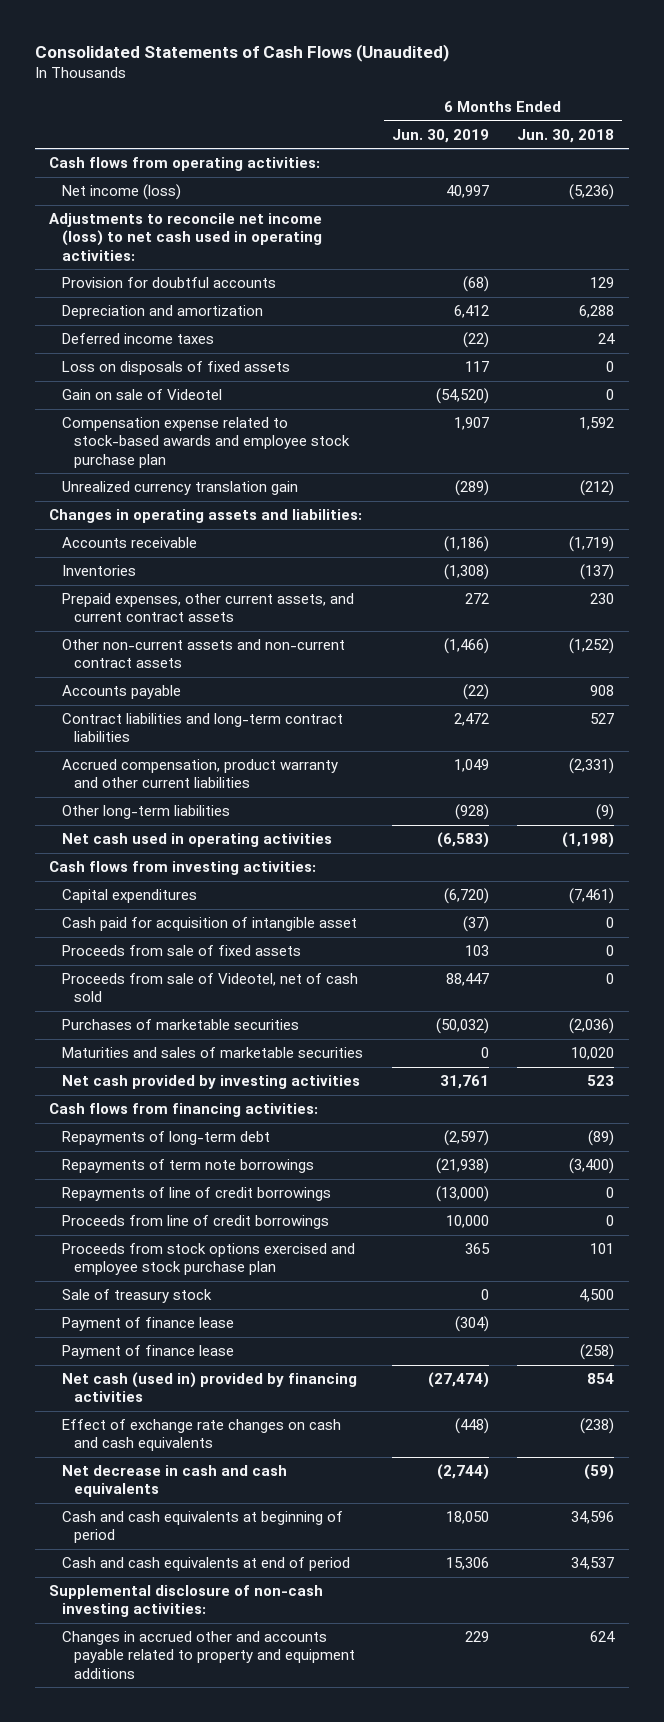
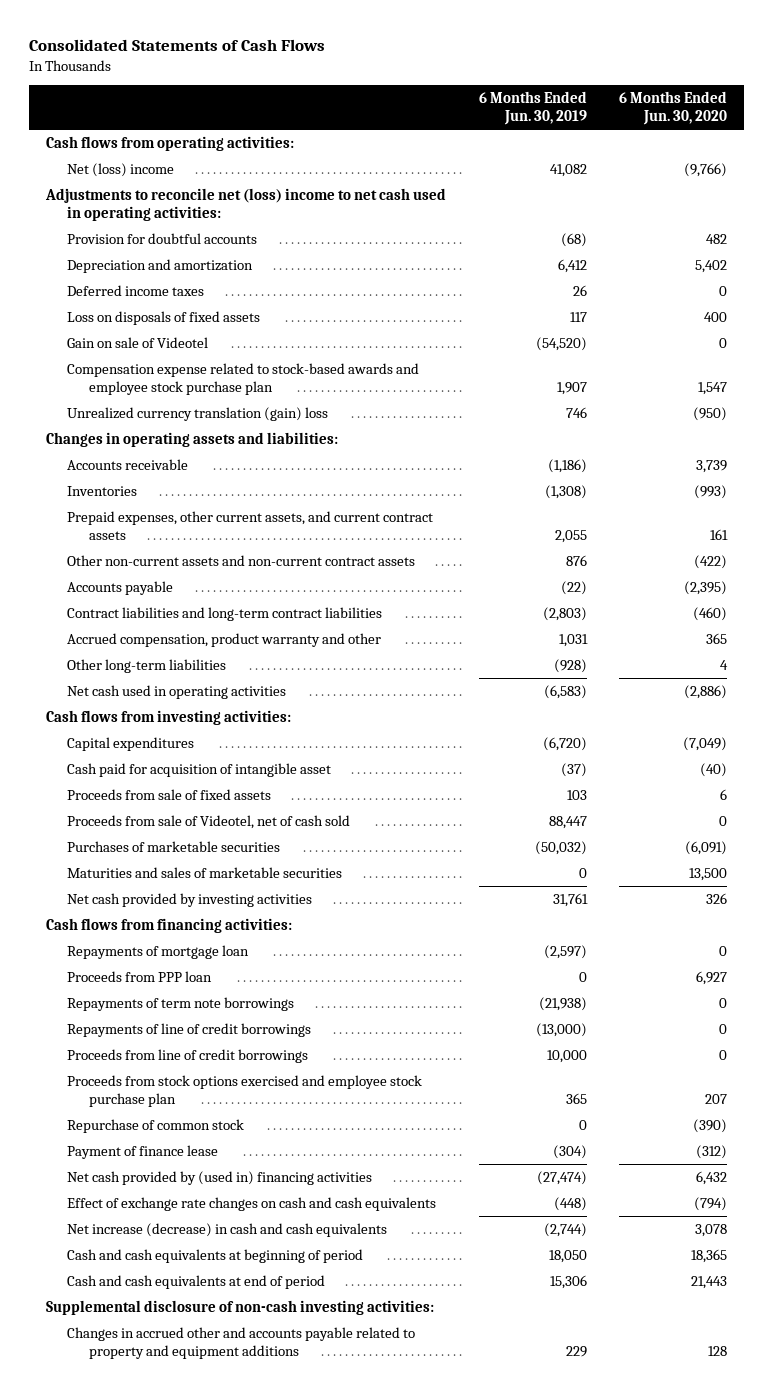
- Consolidated Statements of Cash Flows (Unaudited)
+ Consolidated Statements of Cash Flows
- | 6 Months Ended Jun. 30, 2019 | 6 Months Ended Jun. 30, 2018
+ | 6 Months Ended Jun. 30, 2019 | 6 Months Ended Jun. 30, 2020
- Net income (loss) | 40,997 | (5,236)
- Adjustments to reconcile net income (loss) to net cash used in operating activities:
+ Net (loss) income | 41,082 | (9,766)
+ Adjustments to reconcile net (loss) income to net cash used in operating activities:
- Deferred income taxes | (22) | 24
+ Deferred income taxes | 26 | 0
- Unrealized currency translation gain | (289) | (212)
+ Unrealized currency translation (gain) loss | 746 | (950)
- Prepaid expenses, other current assets, and current contract assets | 272 | 230
- Other non-current assets and non-current contract assets | (1,466) | (1,252)
+ Prepaid expenses, other current assets, and current contract assets | 2,055 | 161
+ Other non-current assets and non-current contract assets | 876 | (422)
- Contract liabilities and long-term contract liabilities | 2,472 | 527
- Accrued compensation, product warranty and other current liabilities | 1,049 | (2,331)
+ Contract liabilities and long-term contract liabilities | (2,803) | (460)
+ Accrued compensation, product warranty and other | 1,031 | 365
- Repayments of long-term debt | (2,597) | (89)
+ Repayments of mortgage loan | (2,597) | 0
+ Proceeds from PPP loan | 0 | 6,927
- Sale of treasury stock | 0 | 4,500
+ Repurchase of common stock | 0 | (390)
- Payment of finance lease | | (258)
- Net cash (used in) provided by financing activities | (27,474) | 854
+ Net cash provided by (used in) financing activities | (27,474) | 6,432
- Net decrease in cash and cash equivalents | (2,744) | (59)
+ Net increase (decrease) in cash and cash equivalents | (2,744) | 3,078

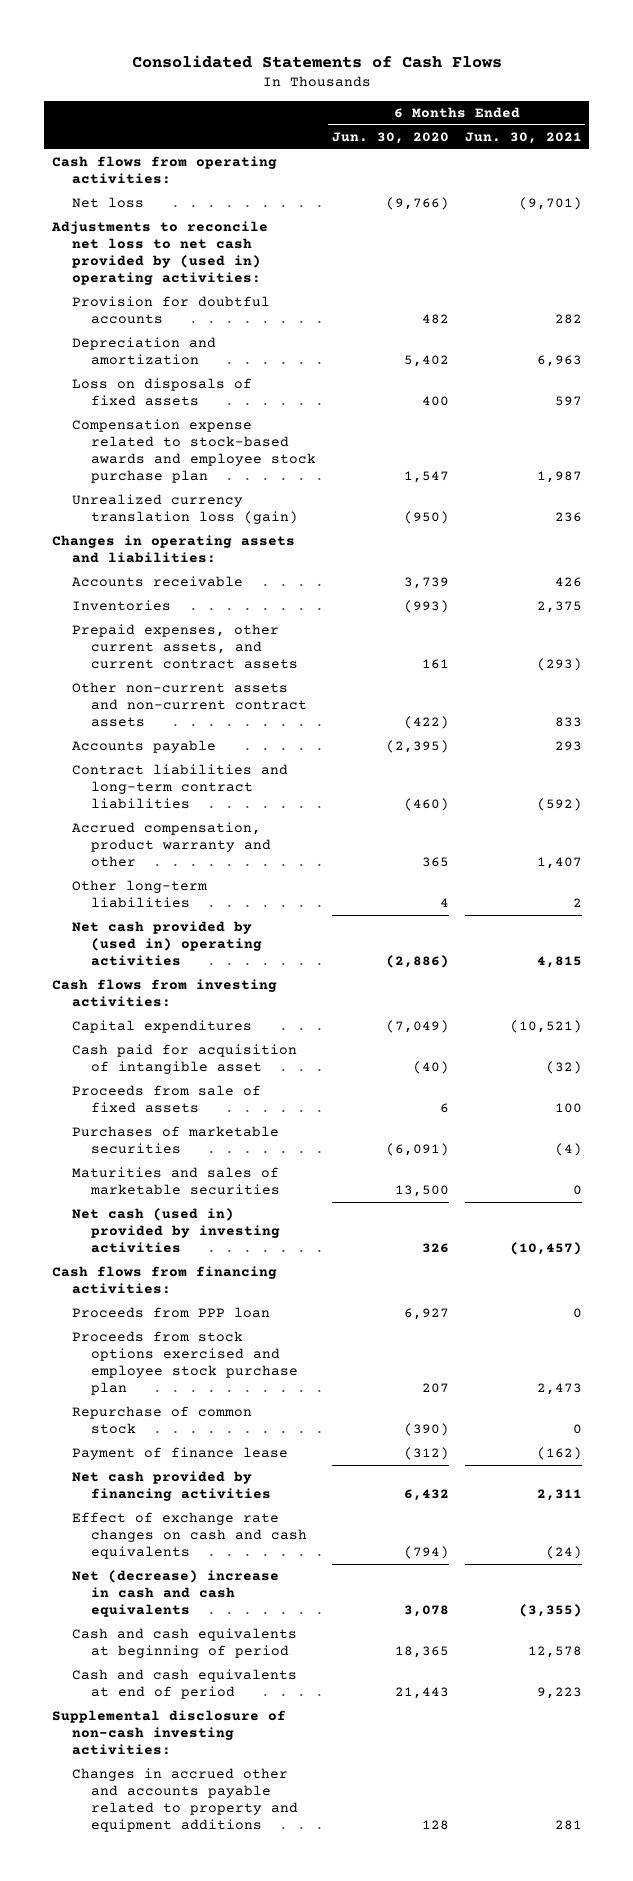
- | 6 Months Ended Jun. 30, 2019 | 6 Months Ended Jun. 30, 2020
+ | 6 Months Ended Jun. 30, 2020 | 6 Months Ended Jun. 30, 2021
- Net (loss) income | 41,082 | (9,766)
- Adjustments to reconcile net (loss) income to net cash used in operating activities:
+ Net loss | (9,766) | (9,701)
+ Adjustments to reconcile net loss to net cash provided by (used in) operating activities:
- Deferred income taxes | 26 | 0
- Gain on sale of Videotel | (54,520) | 0
- Unrealized currency translation (gain) loss | 746 | (950)
+ Unrealized currency translation loss (gain) | (950) | 236
- Net cash used in operating activities | (6,583) | (2,886)
+ Net cash provided by (used in) operating activities | (2,886) | 4,815
- Proceeds from sale of Videotel, net of cash sold | 88,447 | 0
- Net cash provided by investing activities | 31,761 | 326
+ Net cash (used in) provided by investing activities | 326 | (10,457)
- Repayments of mortgage loan | (2,597) | 0
- Repayments of term note borrowings | (21,938) | 0
- Repayments of line of credit borrowings | (13,000) | 0
- Proceeds from line of credit borrowings | 10,000 | 0
- Net cash provided by (used in) financing activities | (27,474) | 6,432
+ Net cash provided by financing activities | 6,432 | 2,311
- Net increase (decrease) in cash and cash equivalents | (2,744) | 3,078
+ Net (decrease) increase in cash and cash equivalents | 3,078 | (3,355)

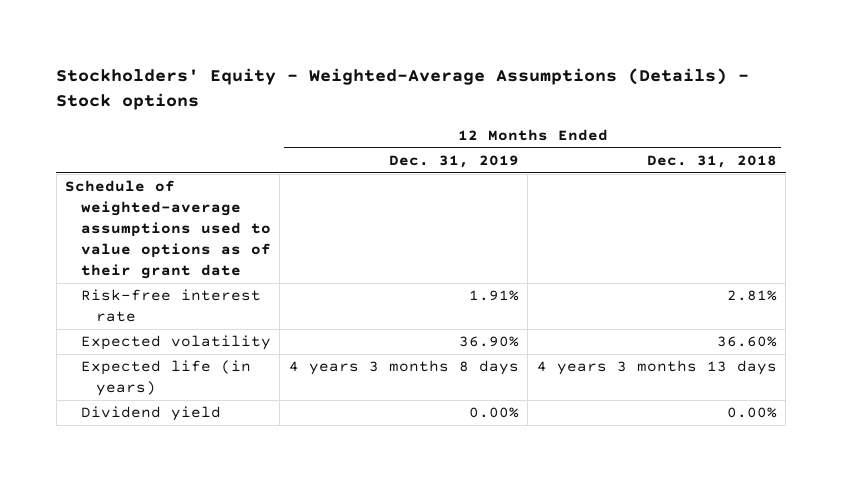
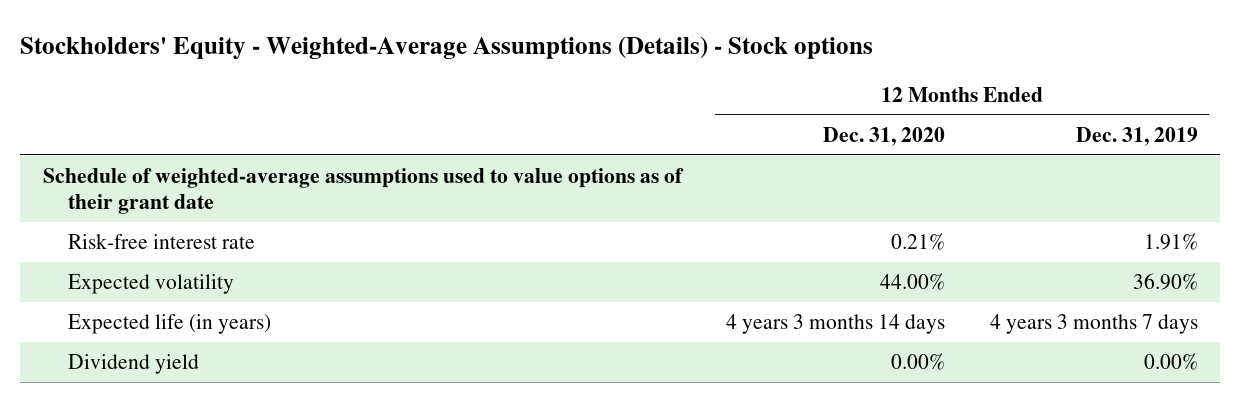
- | 12 Months Ended Dec. 31, 2019 | 12 Months Ended Dec. 31, 2018
+ | 12 Months Ended Dec. 31, 2020 | 12 Months Ended Dec. 31, 2019
- Expected life (in years) | 4 years 3 months 8 days | 4 years 3 months 13 days
+ Expected life (in years) | 4 years 3 months 14 days | 4 years 3 months 7 days

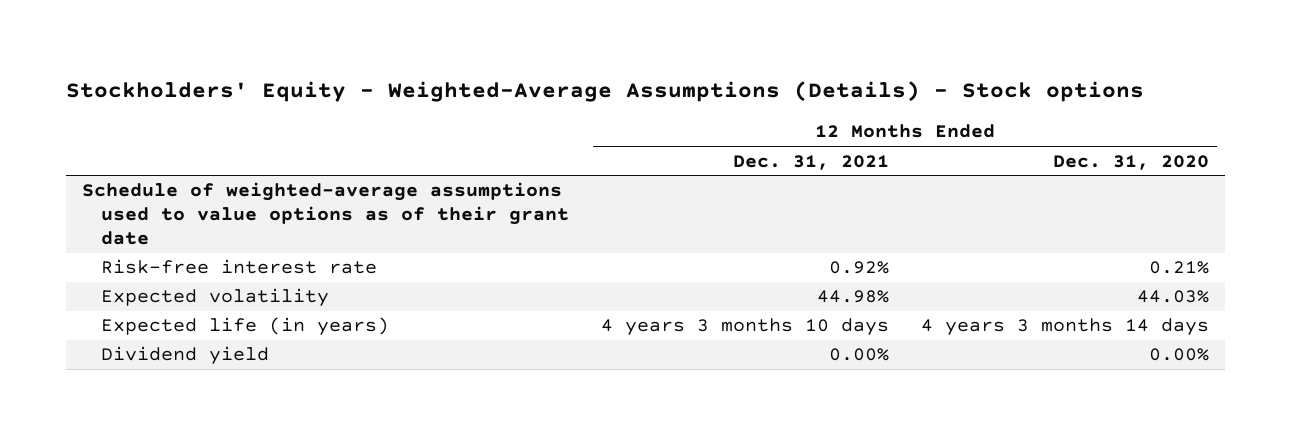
- | 12 Months Ended Dec. 31, 2020 | 12 Months Ended Dec. 31, 2019
+ | 12 Months Ended Dec. 31, 2021 | 12 Months Ended Dec. 31, 2020
- Expected volatility | 44.00% | 36.90%
+ Expected volatility | 44.98% | 44.03%

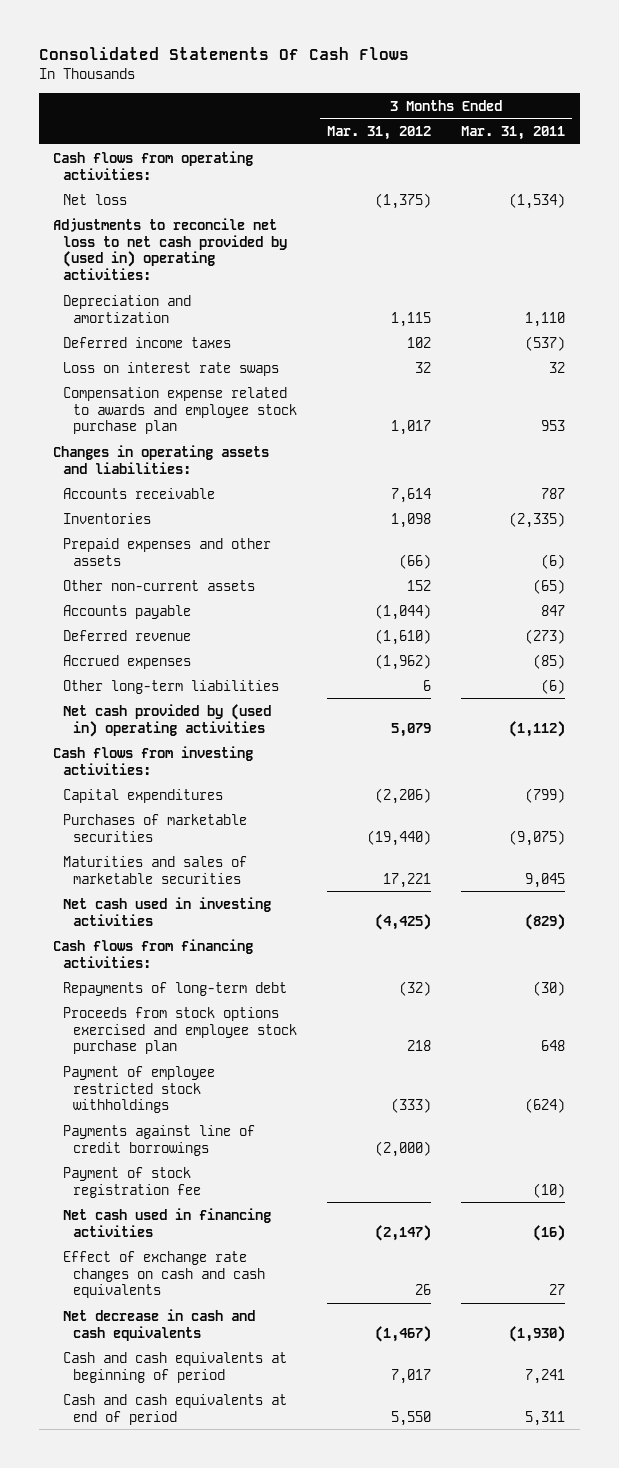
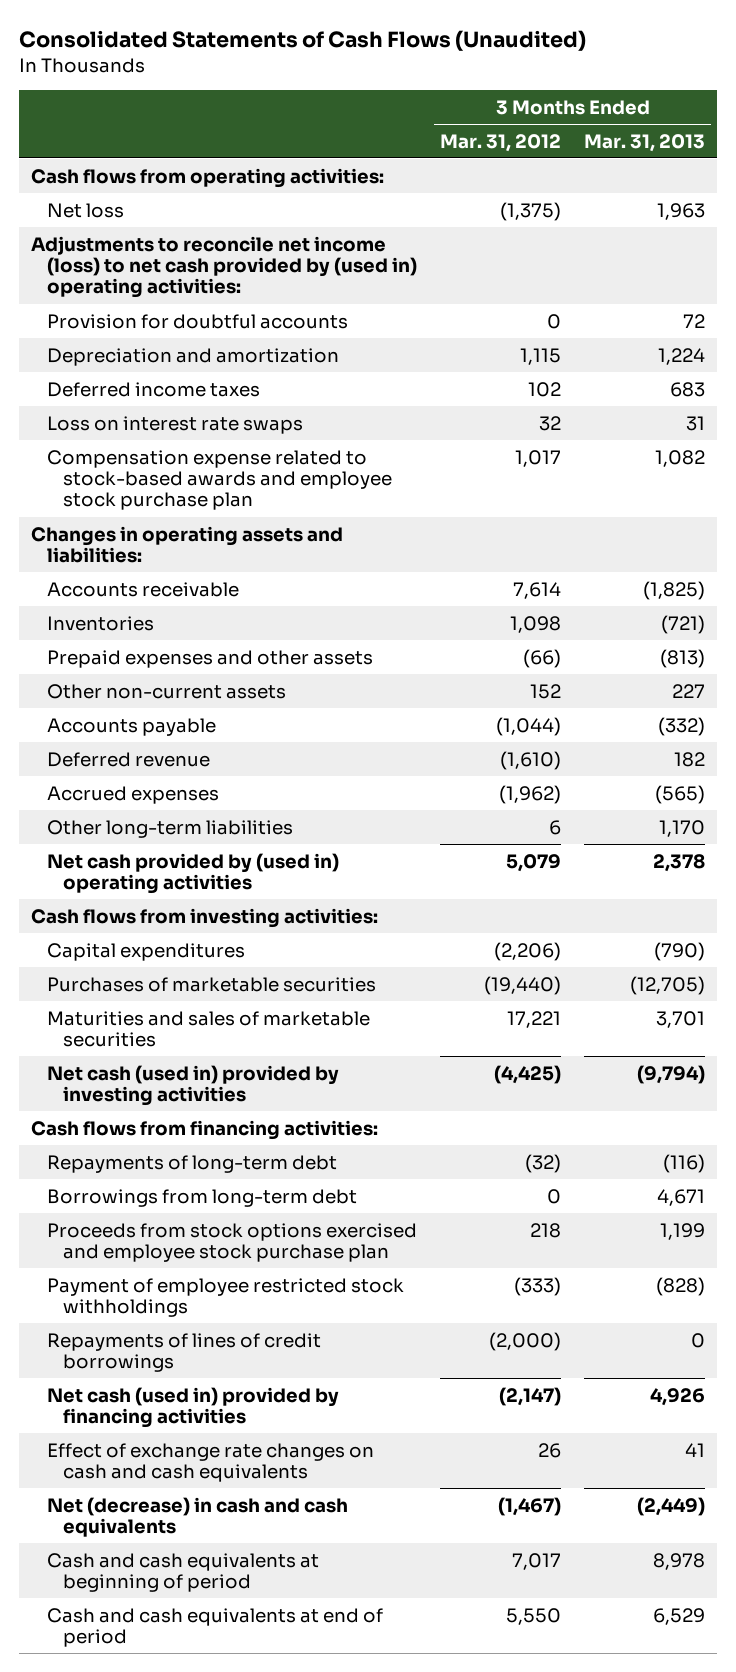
- Consolidated Statements Of Cash Flows
+ Consolidated Statements of Cash Flows (Unaudited)
- | 3 Months Ended Mar. 31, 2012 | 3 Months Ended Mar. 31, 2011
+ | 3 Months Ended Mar. 31, 2012 | 3 Months Ended Mar. 31, 2013
- Adjustments to reconcile net loss to net cash provided by (used in) operating activities:
+ Adjustments to reconcile net income (loss) to net cash provided by (used in) operating activities:
+ Provision for doubtful accounts | 0 | 72
- Compensation expense related to awards and employee stock purchase plan | 1,017 | 953
+ Compensation expense related to stock-based awards and employee stock purchase plan | 1,017 | 1,082
- Net cash used in investing activities | (4,425) | (829)
+ Net cash (used in) provided by investing activities | (4,425) | (9,794)
+ Borrowings from long-term debt | 0 | 4,671
- Payments against line of credit borrowings | (2,000) |
- Payment of stock registration fee | | (10)
- Net cash used in financing activities | (2,147) | (16)
+ Repayments of lines of credit borrowings | (2,000) | 0
+ Net cash (used in) provided by financing activities | (2,147) | 4,926
- Net decrease in cash and cash equivalents | (1,467) | (1,930)
+ Net (decrease) in cash and cash equivalents | (1,467) | (2,449)

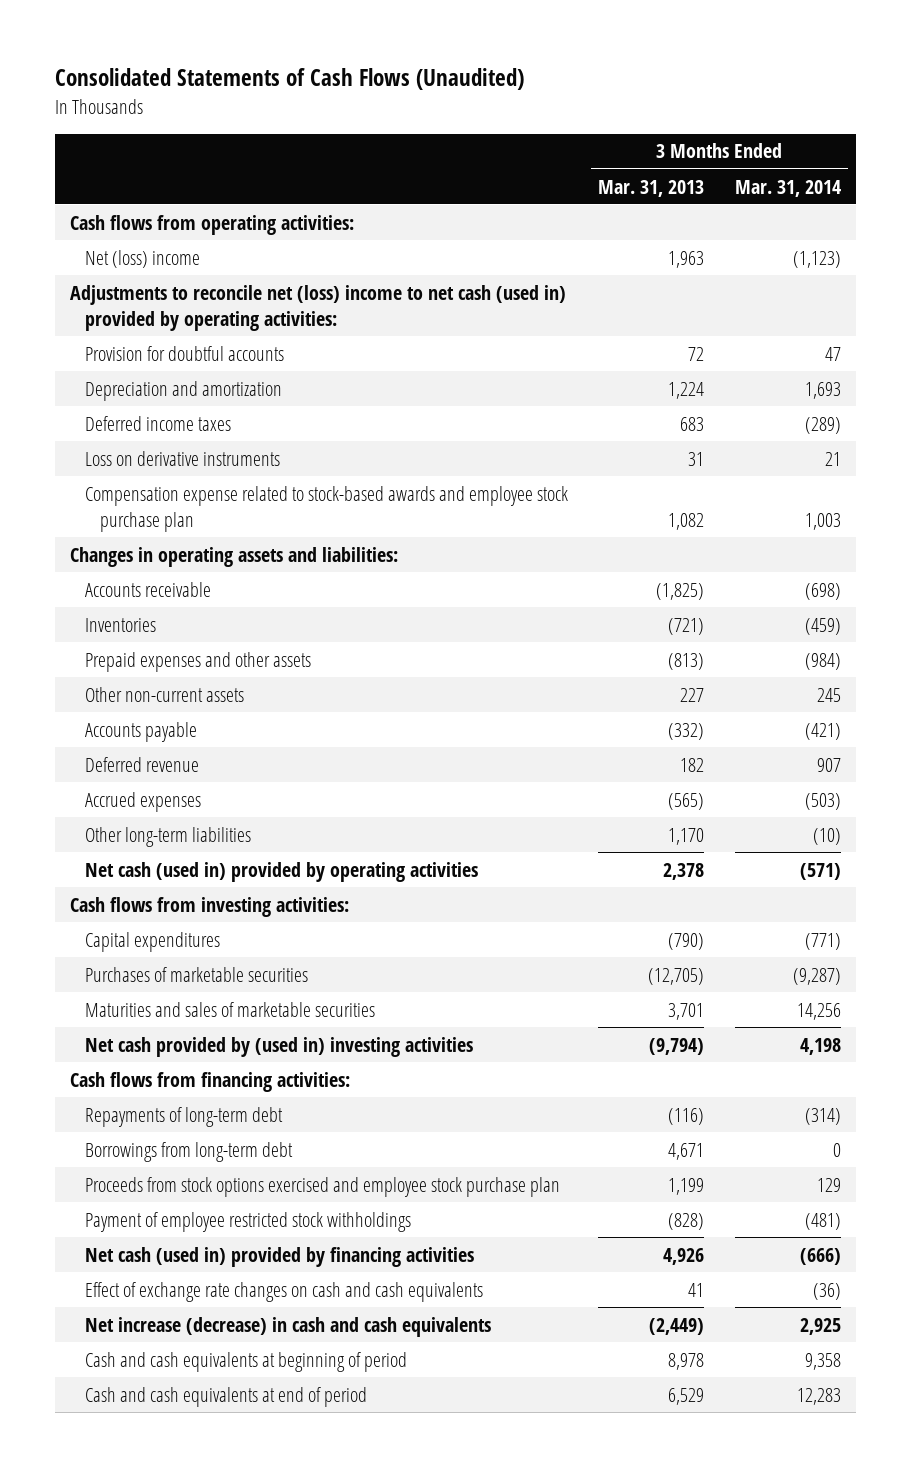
- | 3 Months Ended Mar. 31, 2012 | 3 Months Ended Mar. 31, 2013
+ | 3 Months Ended Mar. 31, 2013 | 3 Months Ended Mar. 31, 2014
- Net loss | (1,375) | 1,963
- Adjustments to reconcile net income (loss) to net cash provided by (used in) operating activities:
+ Net (loss) income | 1,963 | (1,123)
+ Adjustments to reconcile net (loss) income to net cash (used in) provided by operating activities:
- Loss on interest rate swaps | 32 | 31
+ Loss on derivative instruments | 31 | 21
- Net cash provided by (used in) operating activities | 5,079 | 2,378
+ Net cash (used in) provided by operating activities | 2,378 | (571)
- Net cash (used in) provided by investing activities | (4,425) | (9,794)
+ Net cash provided by (used in) investing activities | (9,794) | 4,198
- Repayments of lines of credit borrowings | (2,000) | 0
- Net (decrease) in cash and cash equivalents | (1,467) | (2,449)
+ Net increase (decrease) in cash and cash equivalents | (2,449) | 2,925

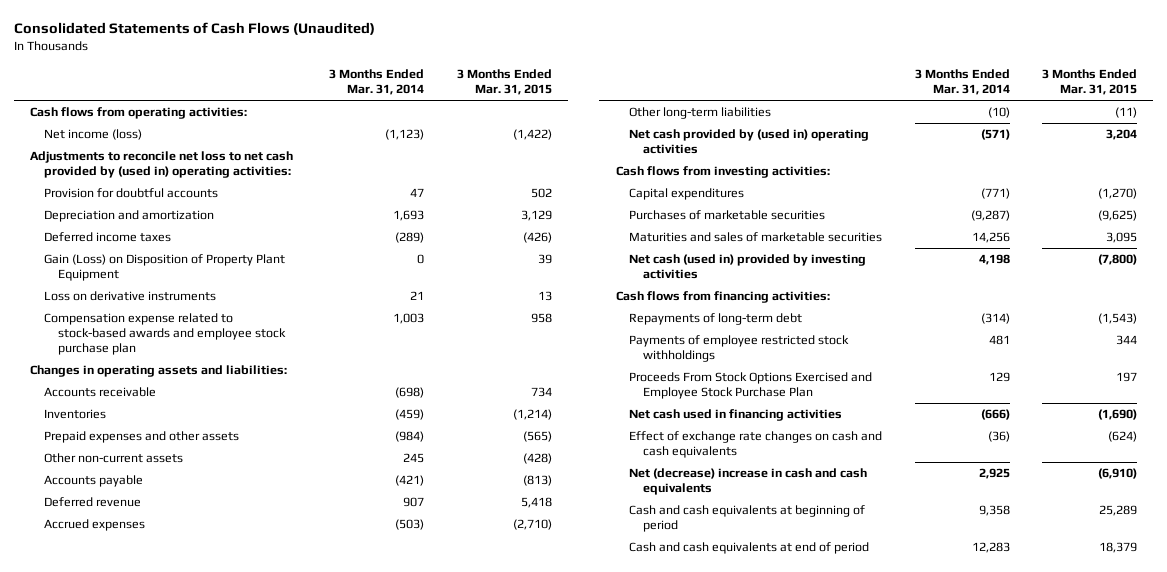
- | 3 Months Ended Mar. 31, 2013 | 3 Months Ended Mar. 31, 2014
+ | 3 Months Ended Mar. 31, 2014 | 3 Months Ended Mar. 31, 2015
- Net (loss) income | 1,963 | (1,123)
- Adjustments to reconcile net (loss) income to net cash (used in) provided by operating activities:
+ Net income (loss) | (1,123) | (1,422)
+ Adjustments to reconcile net loss to net cash provided by (used in) operating activities:
+ Gain (Loss) on Disposition of Property Plant Equipment | 0 | 39
- Net cash (used in) provided by operating activities | 2,378 | (571)
+ Net cash provided by (used in) operating activities | (571) | 3,204
- Net cash provided by (used in) investing activities | (9,794) | 4,198
+ Net cash (used in) provided by investing activities | 4,198 | (7,800)
- Borrowings from long-term debt | 4,671 | 0
- Proceeds from stock options exercised and employee stock purchase plan | 1,199 | 129
- Payment of employee restricted stock withholdings | (828) | (481)
- Net cash (used in) provided by financing activities | 4,926 | (666)
+ Payments of employee restricted stock withholdings | 481 | 344
+ Proceeds From Stock Options Exercised and Employee Stock Purchase Plan | 129 | 197
+ Net cash used in financing activities | (666) | (1,690)
- Net increase (decrease) in cash and cash equivalents | (2,449) | 2,925
+ Net (decrease) increase in cash and cash equivalents | 2,925 | (6,910)

